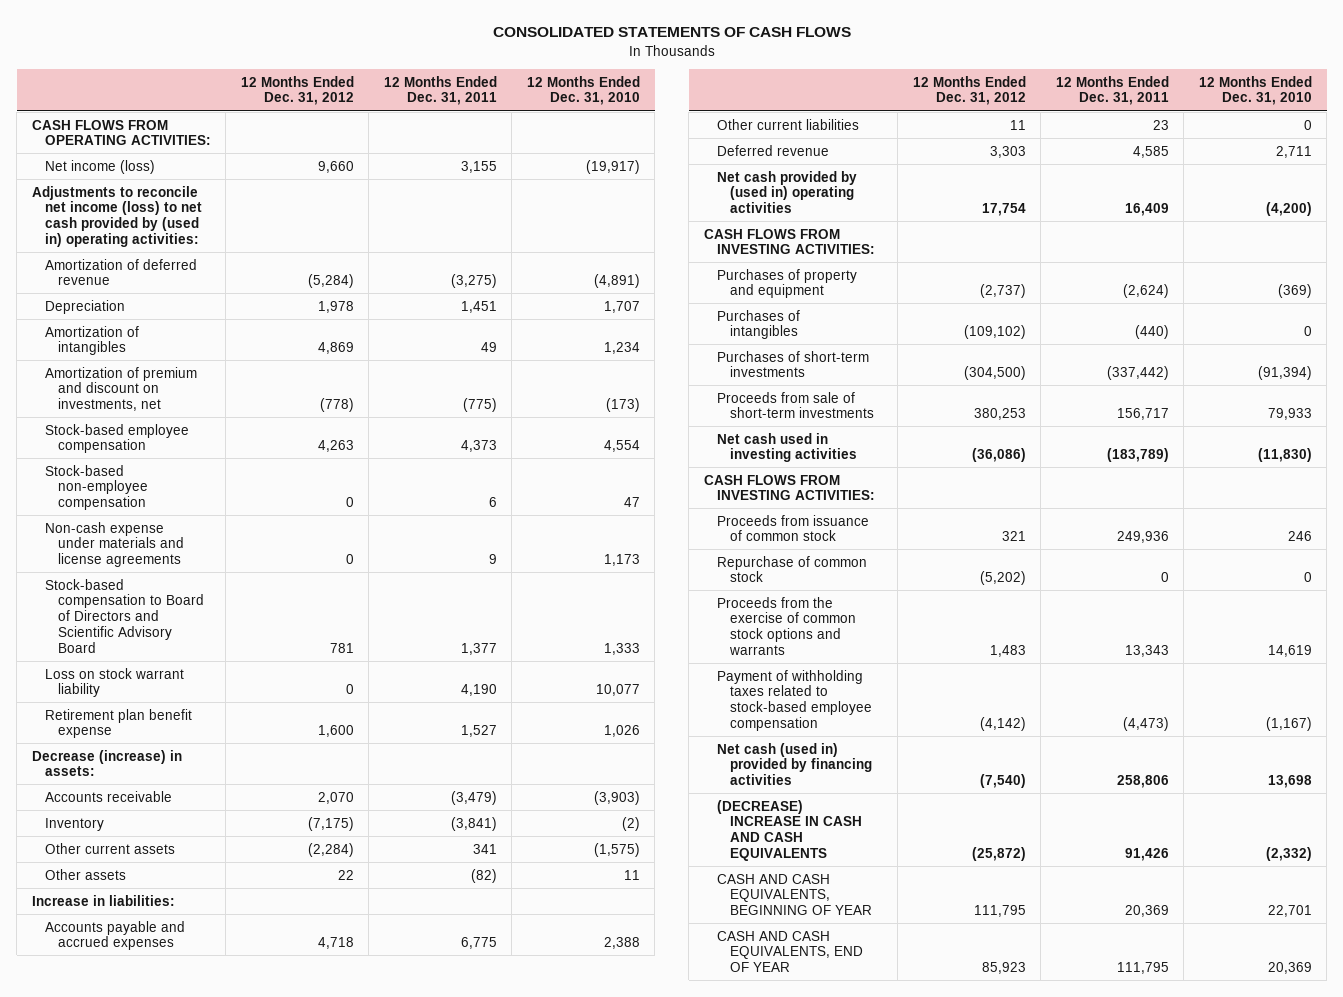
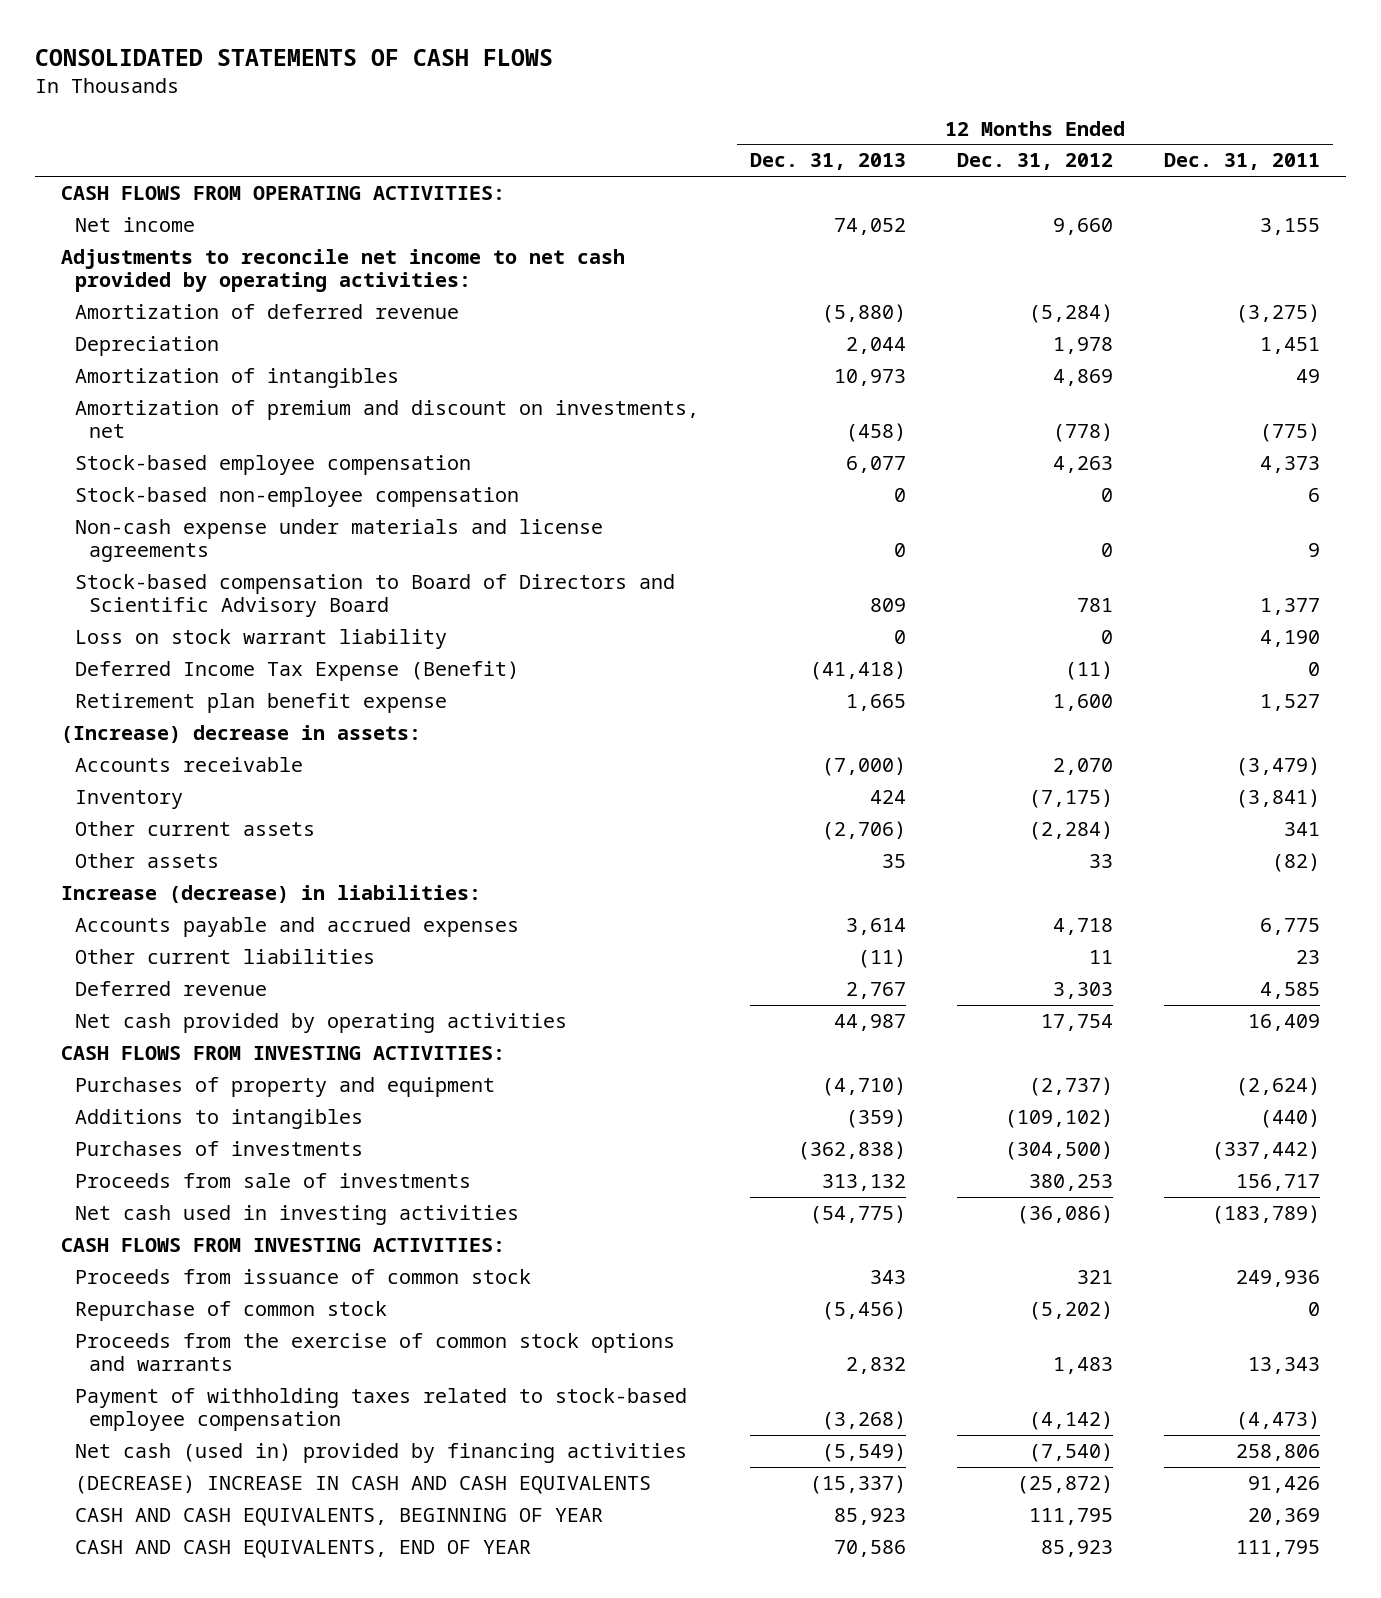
- | 12 Months Ended Dec. 31, 2012 | 12 Months Ended Dec. 31, 2011 | 12 Months Ended Dec. 31, 2010
+ | 12 Months Ended Dec. 31, 2013 | 12 Months Ended Dec. 31, 2012 | 12 Months Ended Dec. 31, 2011
- Net income (loss) | 9,660 | 3,155 | (19,917)
- Adjustments to reconcile net income (loss) to net cash provided by (used in) operating activities:
+ Net income | 74,052 | 9,660 | 3,155
+ Adjustments to reconcile net income to net cash provided by operating activities:
+ Deferred Income Tax Expense (Benefit) | (41,418) | (11) | 0
- Decrease (increase) in assets:
+ (Increase) decrease in assets:
- Other assets | 22 | (82) | 11
- Increase in liabilities:
+ Other assets | 35 | 33 | (82)
+ Increase (decrease) in liabilities:
- Net cash provided by (used in) operating activities | 17,754 | 16,409 | (4,200)
+ Net cash provided by operating activities | 44,987 | 17,754 | 16,409
- Purchases of intangibles | (109,102) | (440) | 0
- Purchases of short-term investments | (304,500) | (337,442) | (91,394)
- Proceeds from sale of short-term investments | 380,253 | 156,717 | 79,933
+ Additions to intangibles | (359) | (109,102) | (440)
+ Purchases of investments | (362,838) | (304,500) | (337,442)
+ Proceeds from sale of investments | 313,132 | 380,253 | 156,717

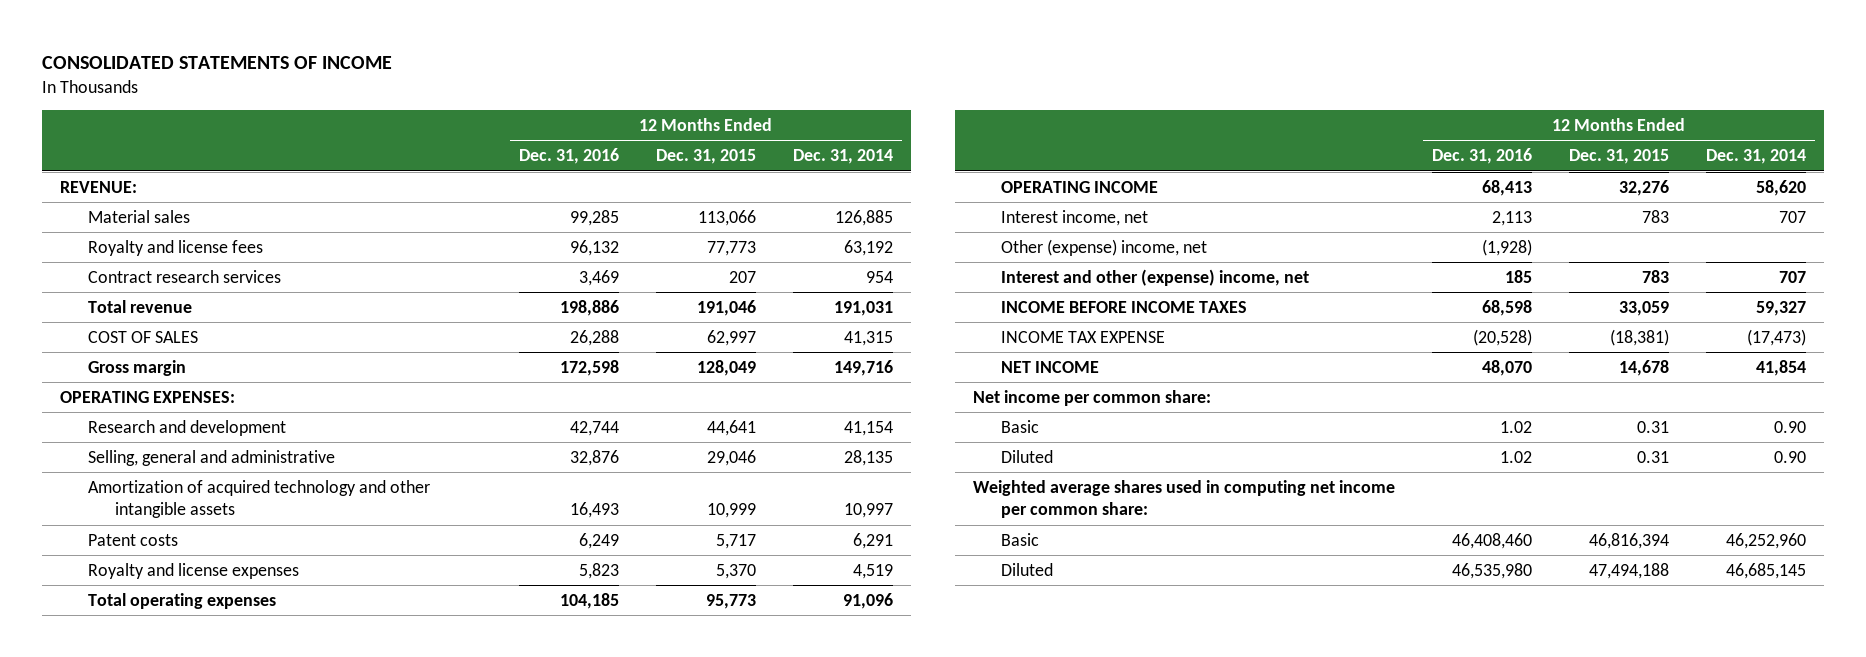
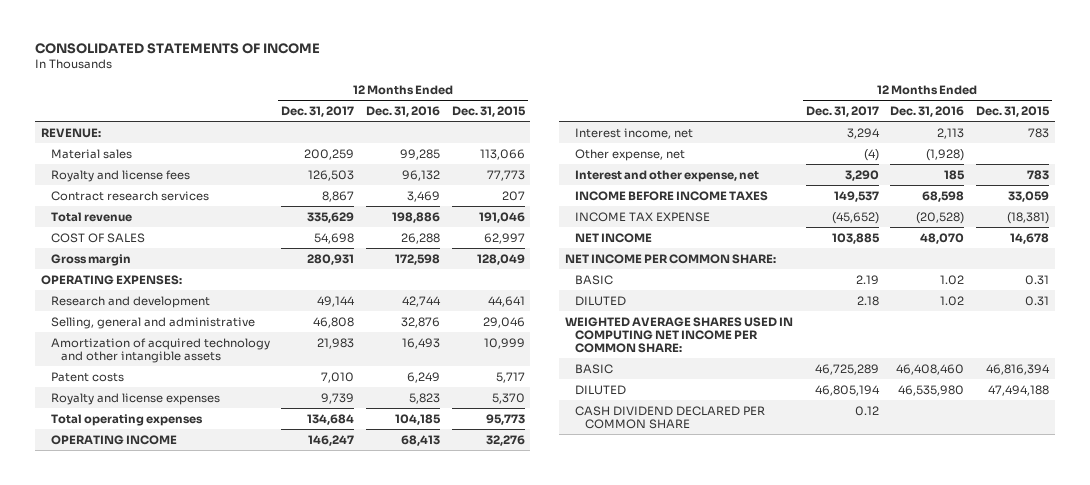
- | 12 Months Ended Dec. 31, 2016 | 12 Months Ended Dec. 31, 2015 | 12 Months Ended Dec. 31, 2014
+ | 12 Months Ended Dec. 31, 2017 | 12 Months Ended Dec. 31, 2016 | 12 Months Ended Dec. 31, 2015
- Other (expense) income, net | (1,928) | |
- Interest and other (expense) income, net | 185 | 783 | 707
+ Other expense, net | (4) | (1,928) |
+ Interest and other expense, net | 3,290 | 185 | 783
- Net income per common share:
- Basic | 1.02 | 0.31 | 0.90
- Diluted | 1.02 | 0.31 | 0.90
- Weighted average shares used in computing net income per common share:
- Basic | 46,408,460 | 46,816,394 | 46,252,960
- Diluted | 46,535,980 | 47,494,188 | 46,685,145
+ NET INCOME PER COMMON SHARE:
+ BASIC | 2.19 | 1.02 | 0.31
+ DILUTED | 2.18 | 1.02 | 0.31
+ WEIGHTED AVERAGE SHARES USED IN COMPUTING NET INCOME PER COMMON SHARE:
+ BASIC | 46,725,289 | 46,408,460 | 46,816,394
+ DILUTED | 46,805,194 | 46,535,980 | 47,494,188
+ CASH DIVIDEND DECLARED PER COMMON SHARE | 0.12 | |

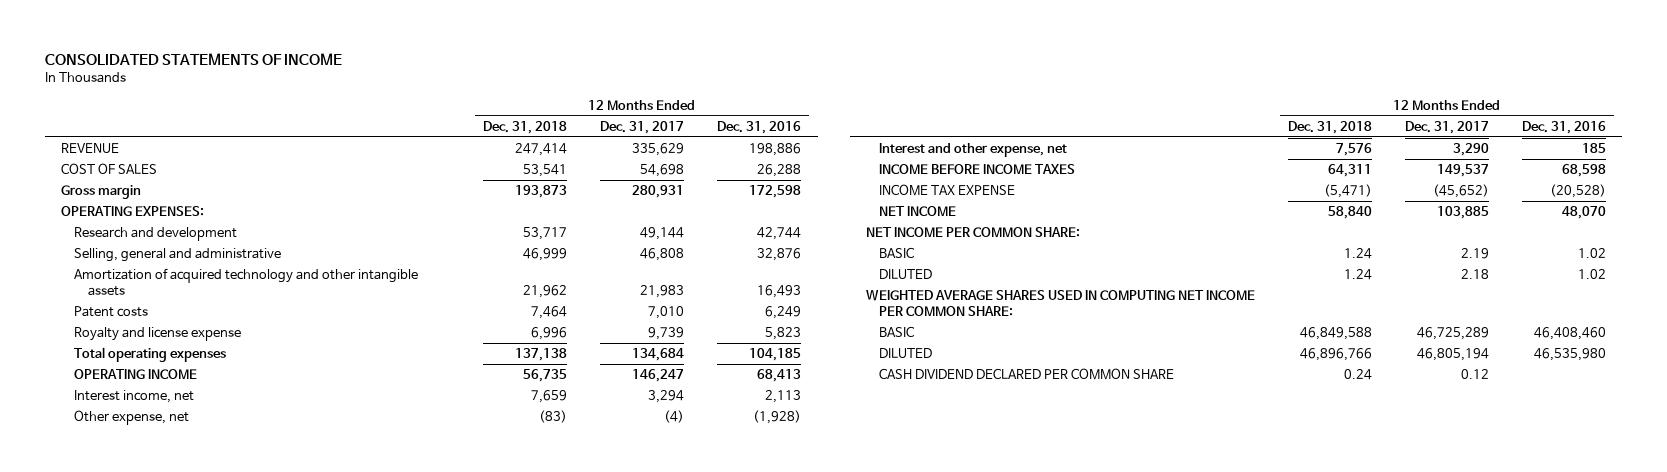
- | 12 Months Ended Dec. 31, 2017 | 12 Months Ended Dec. 31, 2016 | 12 Months Ended Dec. 31, 2015
+ | 12 Months Ended Dec. 31, 2018 | 12 Months Ended Dec. 31, 2017 | 12 Months Ended Dec. 31, 2016
- REVENUE:
- Material sales | 200,259 | 99,285 | 113,066
- Royalty and license fees | 126,503 | 96,132 | 77,773
- Contract research services | 8,867 | 3,469 | 207
- Total revenue | 335,629 | 198,886 | 191,046
+ REVENUE | 247,414 | 335,629 | 198,886
- Royalty and license expenses | 9,739 | 5,823 | 5,370
+ Royalty and license expense | 6,996 | 9,739 | 5,823

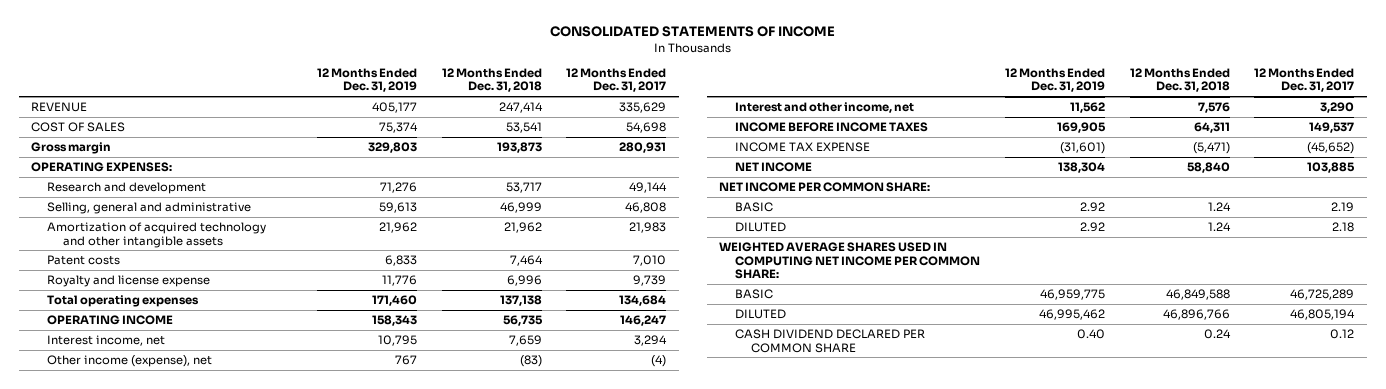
- | 12 Months Ended Dec. 31, 2018 | 12 Months Ended Dec. 31, 2017 | 12 Months Ended Dec. 31, 2016
+ | 12 Months Ended Dec. 31, 2019 | 12 Months Ended Dec. 31, 2018 | 12 Months Ended Dec. 31, 2017
- Other expense, net | (83) | (4) | (1,928)
- Interest and other expense, net | 7,576 | 3,290 | 185
+ Other income (expense), net | 767 | (83) | (4)
+ Interest and other income, net | 11,562 | 7,576 | 3,290

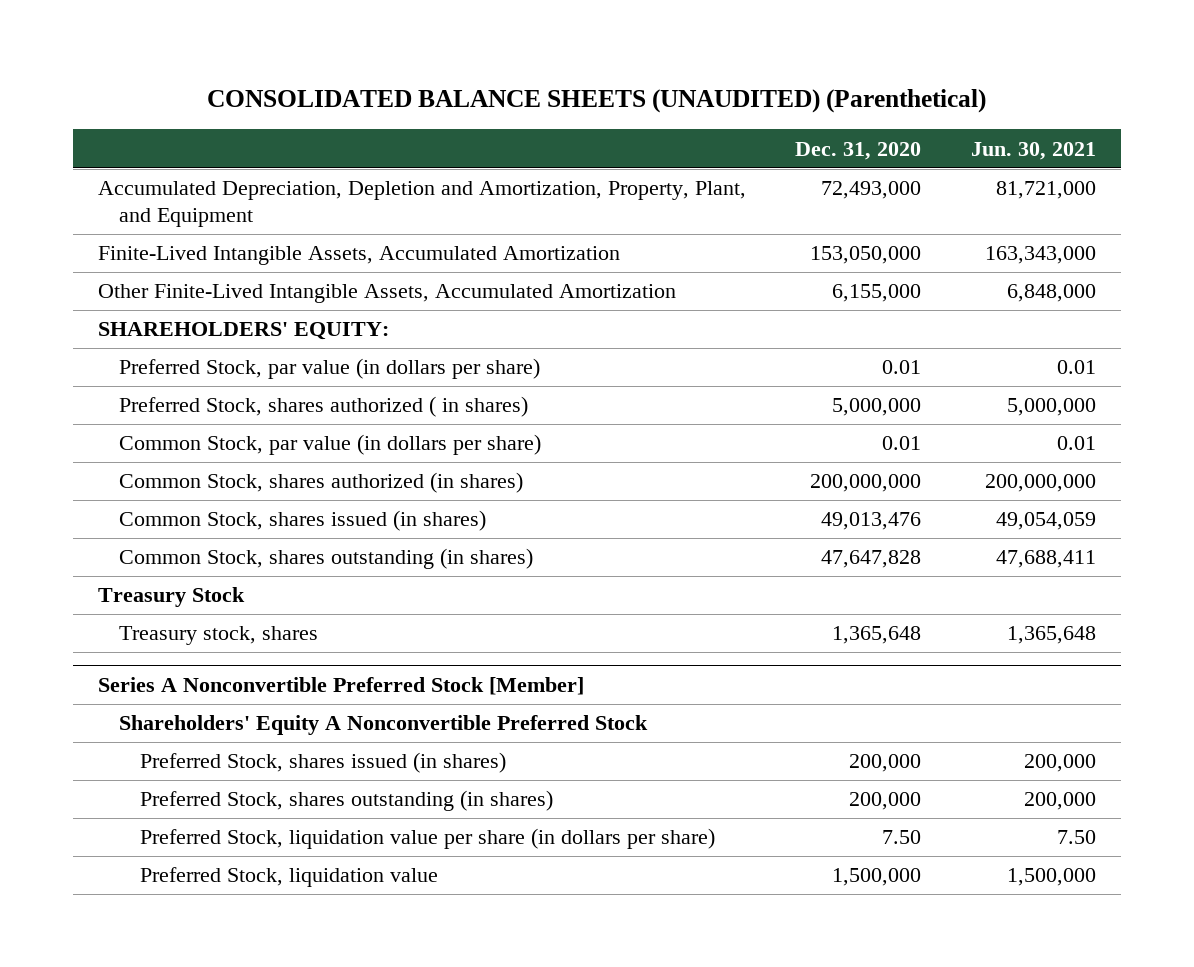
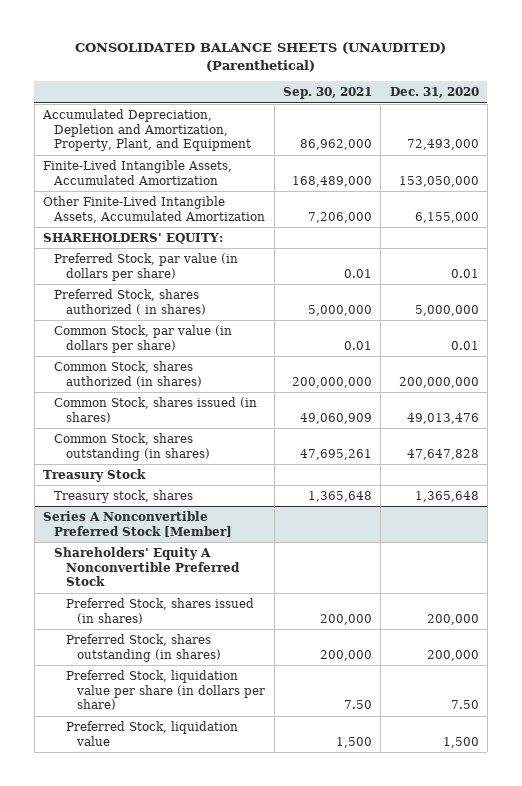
- | Dec. 31, 2020 | Jun. 30, 2021
+ | Sep. 30, 2021 | Dec. 31, 2020
@ Series A Nonconvertible Preferred Stock [Member]
- Preferred Stock, liquidation value | 1,500,000 | 1,500,000
+ Preferred Stock, liquidation value | 1,500 | 1,500

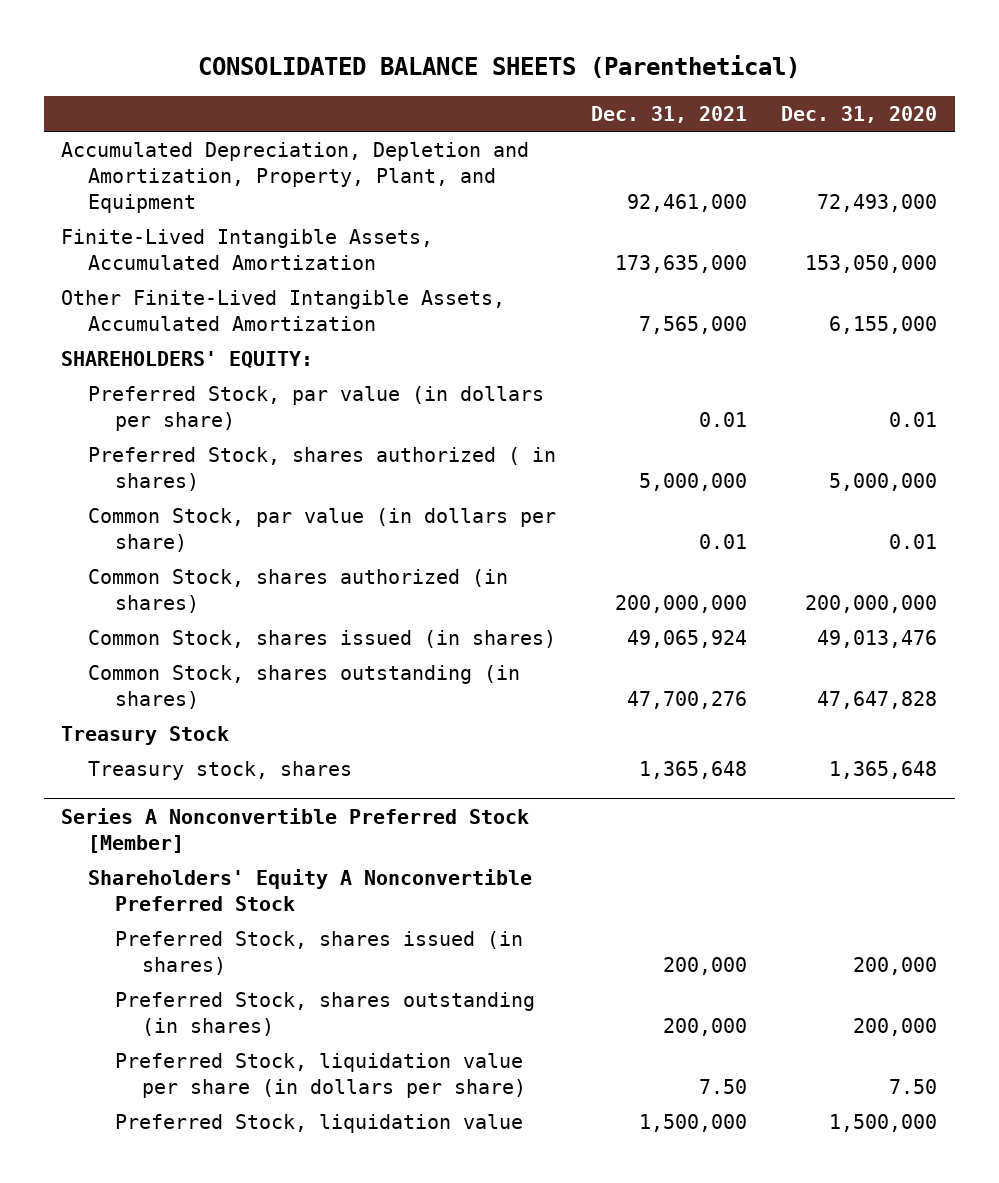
- CONSOLIDATED BALANCE SHEETS (UNAUDITED) (Parenthetical)
+ CONSOLIDATED BALANCE SHEETS (Parenthetical)
- | Sep. 30, 2021 | Dec. 31, 2020
+ | Dec. 31, 2021 | Dec. 31, 2020
@ Series A Nonconvertible Preferred Stock [Member]
- Preferred Stock, liquidation value | 1,500 | 1,500
+ Preferred Stock, liquidation value | 1,500,000 | 1,500,000

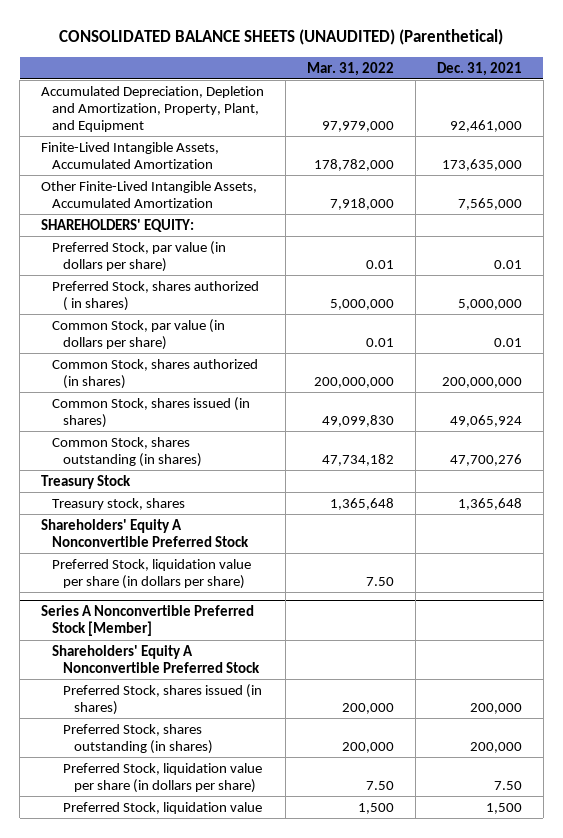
- CONSOLIDATED BALANCE SHEETS (Parenthetical)
+ CONSOLIDATED BALANCE SHEETS (UNAUDITED) (Parenthetical)
- | Dec. 31, 2021 | Dec. 31, 2020
+ | Mar. 31, 2022 | Dec. 31, 2021
+ Shareholders' Equity A Nonconvertible Preferred Stock
+ Preferred Stock, liquidation value per share (in dollars per share) | 7.50 |
@ Series A Nonconvertible Preferred Stock [Member]
- Preferred Stock, liquidation value | 1,500,000 | 1,500,000
+ Preferred Stock, liquidation value | 1,500 | 1,500

